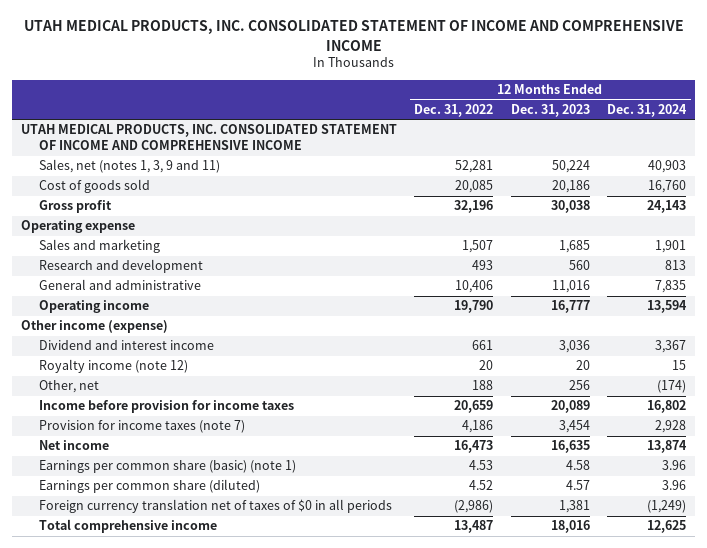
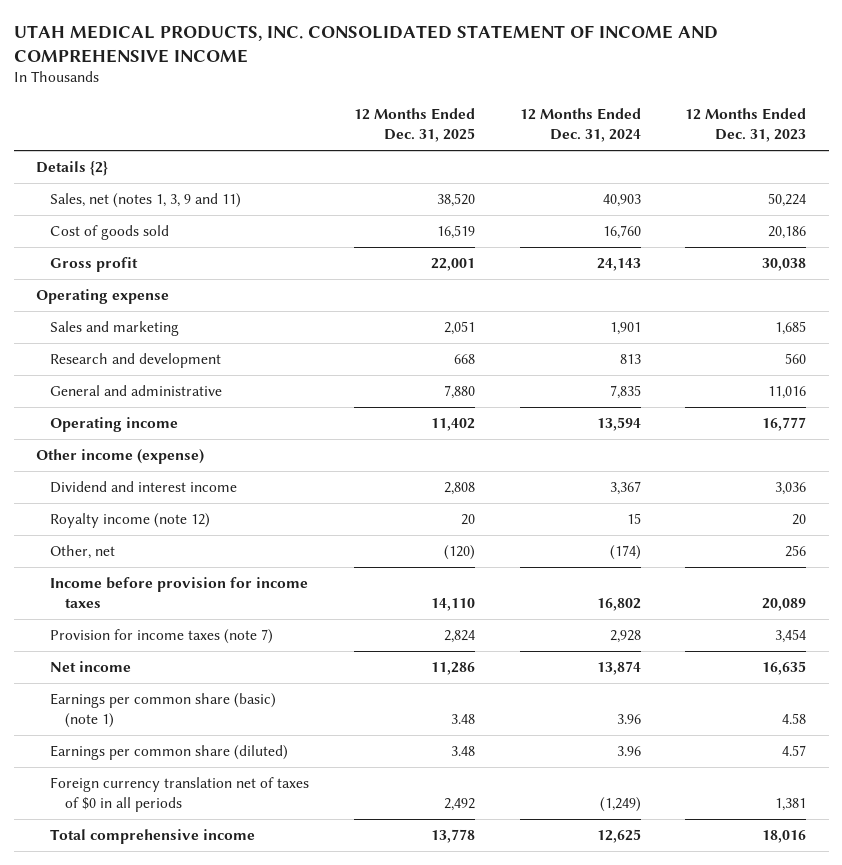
- | 12 Months Ended Dec. 31, 2022 | 12 Months Ended Dec. 31, 2023 | 12 Months Ended Dec. 31, 2024
+ | 12 Months Ended Dec. 31, 2025 | 12 Months Ended Dec. 31, 2024 | 12 Months Ended Dec. 31, 2023
- UTAH MEDICAL PRODUCTS, INC. CONSOLIDATED STATEMENT OF INCOME AND COMPREHENSIVE INCOME
+ Details {2}

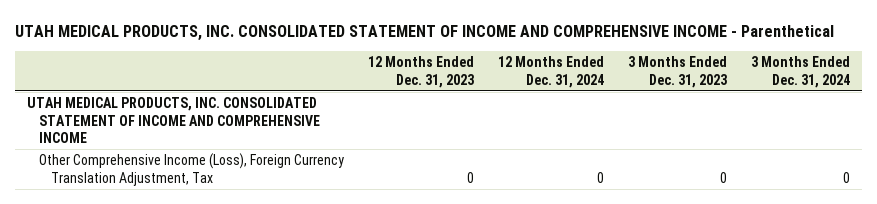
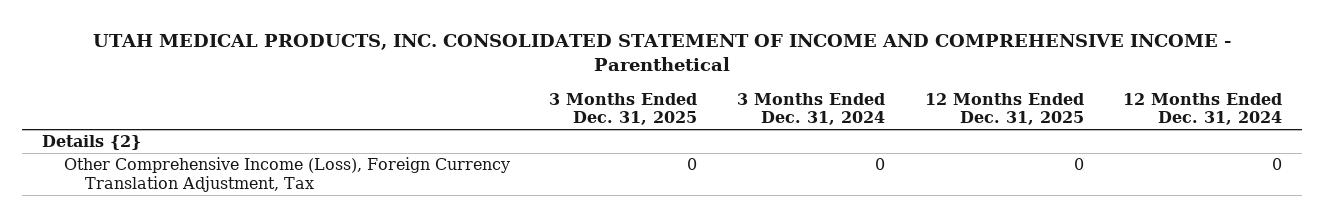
- | 12 Months Ended Dec. 31, 2023 | 12 Months Ended Dec. 31, 2024 | 3 Months Ended Dec. 31, 2023 | 3 Months Ended Dec. 31, 2024
+ | 3 Months Ended Dec. 31, 2025 | 3 Months Ended Dec. 31, 2024 | 12 Months Ended Dec. 31, 2025 | 12 Months Ended Dec. 31, 2024
- UTAH MEDICAL PRODUCTS, INC. CONSOLIDATED STATEMENT OF INCOME AND COMPREHENSIVE INCOME
+ Details {2}

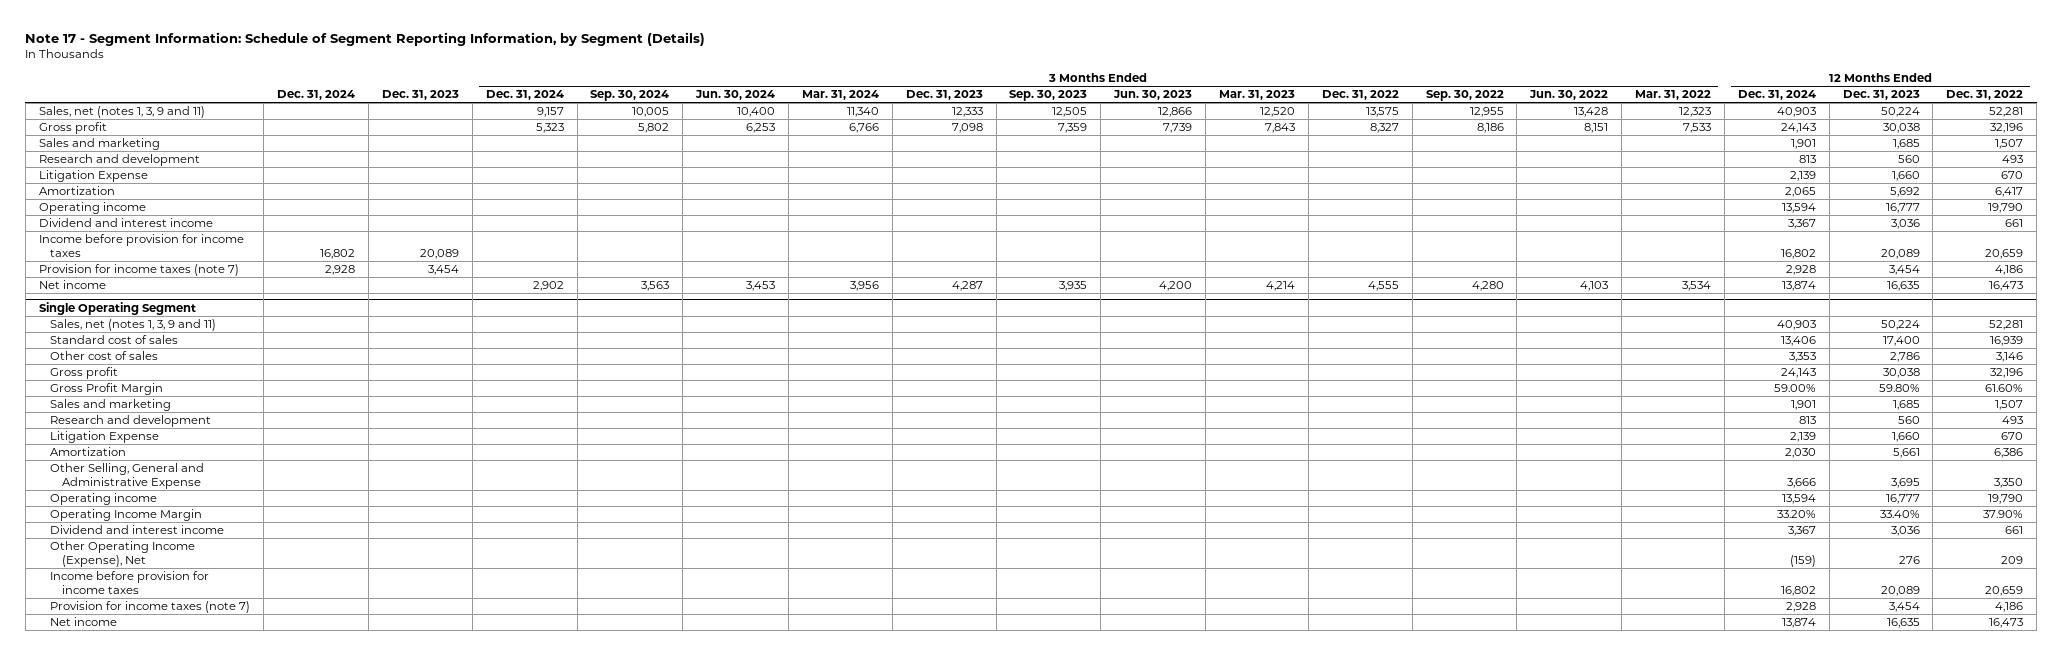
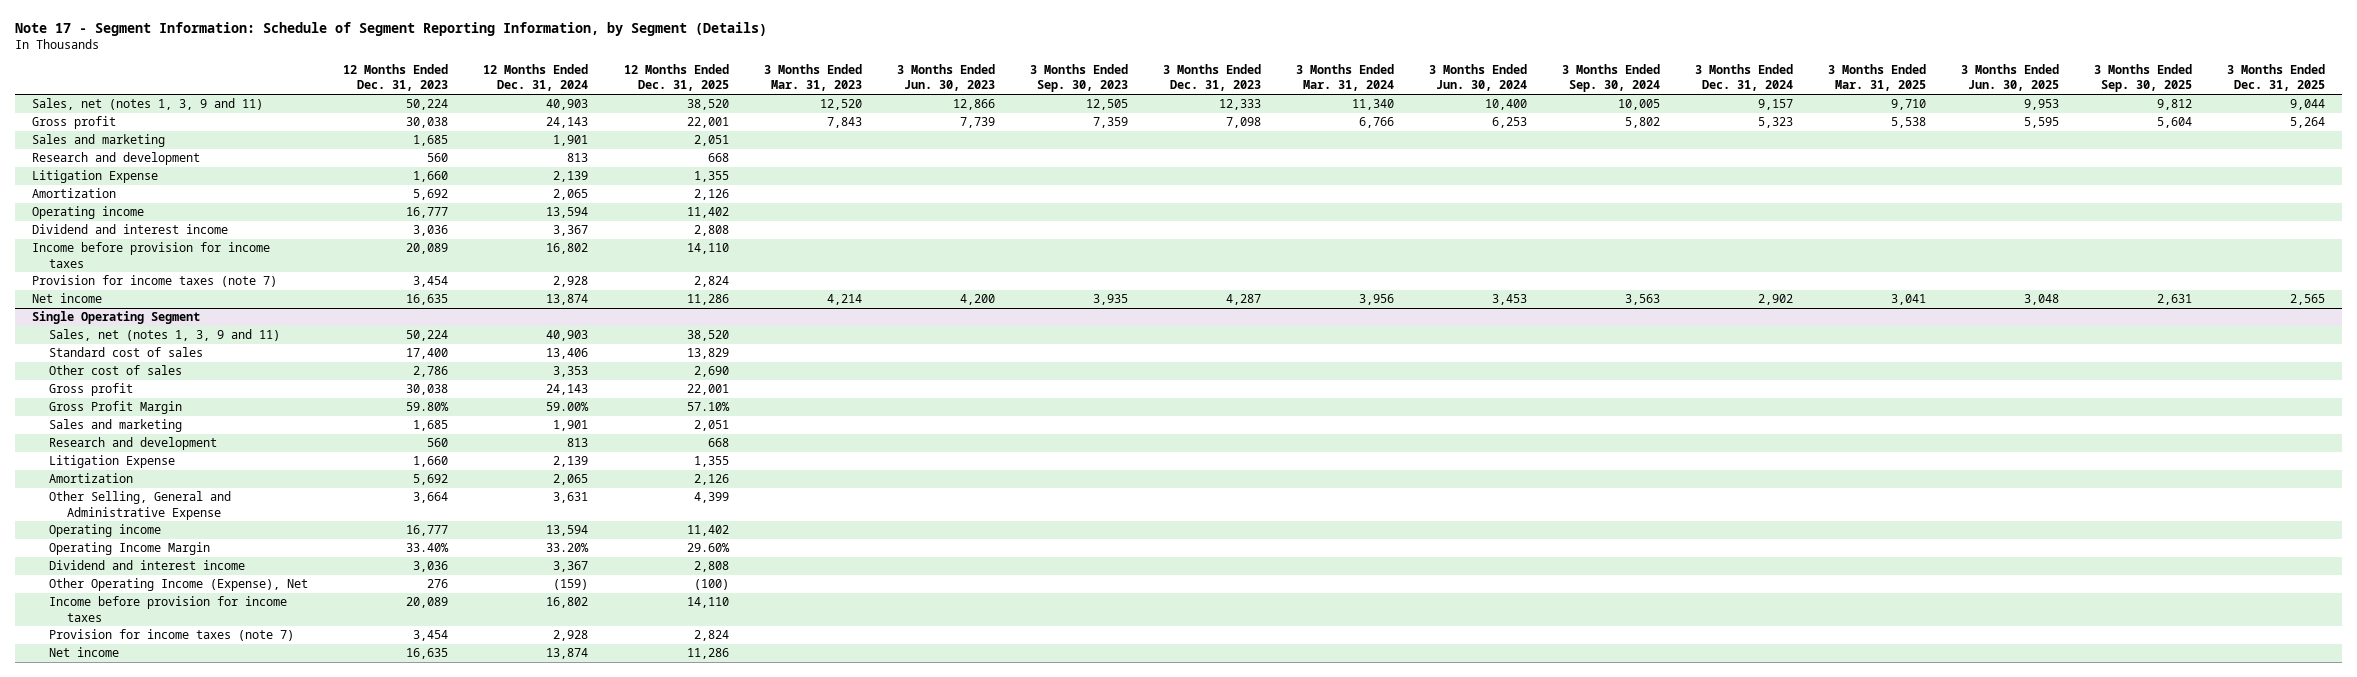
- | Dec. 31, 2024 | Dec. 31, 2023 | 3 Months Ended Dec. 31, 2024 | 3 Months Ended Sep. 30, 2024 | 3 Months Ended Jun. 30, 2024 | 3 Months Ended Mar. 31, 2024 | 3 Months Ended Dec. 31, 2023 | 3 Months Ended Sep. 30, 2023 | 3 Months Ended Jun. 30, 2023 | 3 Months Ended Mar. 31, 2023 | 3 Months Ended Dec. 31, 2022 | 3 Months Ended Sep. 30, 2022 | 3 Months Ended Jun. 30, 2022 | 3 Months Ended Mar. 31, 2022 | 12 Months Ended Dec. 31, 2024 | 12 Months Ended Dec. 31, 2023 | 12 Months Ended Dec. 31, 2022
+ | 12 Months Ended Dec. 31, 2023 | 12 Months Ended Dec. 31, 2024 | 12 Months Ended Dec. 31, 2025 | 3 Months Ended Mar. 31, 2023 | 3 Months Ended Jun. 30, 2023 | 3 Months Ended Sep. 30, 2023 | 3 Months Ended Dec. 31, 2023 | 3 Months Ended Mar. 31, 2024 | 3 Months Ended Jun. 30, 2024 | 3 Months Ended Sep. 30, 2024 | 3 Months Ended Dec. 31, 2024 | 3 Months Ended Mar. 31, 2025 | 3 Months Ended Jun. 30, 2025 | 3 Months Ended Sep. 30, 2025 | 3 Months Ended Dec. 31, 2025
@ Single Operating Segment
- Amortization | | | | | | | | | | | | | | | 2,030 | 5,661 | 6,386
- Other Selling, General and Administrative Expense | | | | | | | | | | | | | | | 3,666 | 3,695 | 3,350
+ Amortization | 5,692 | 2,065 | 2,126 | | | | | | | | | | | |
+ Other Selling, General and Administrative Expense | 3,664 | 3,631 | 4,399 | | | | | | | | | | | |

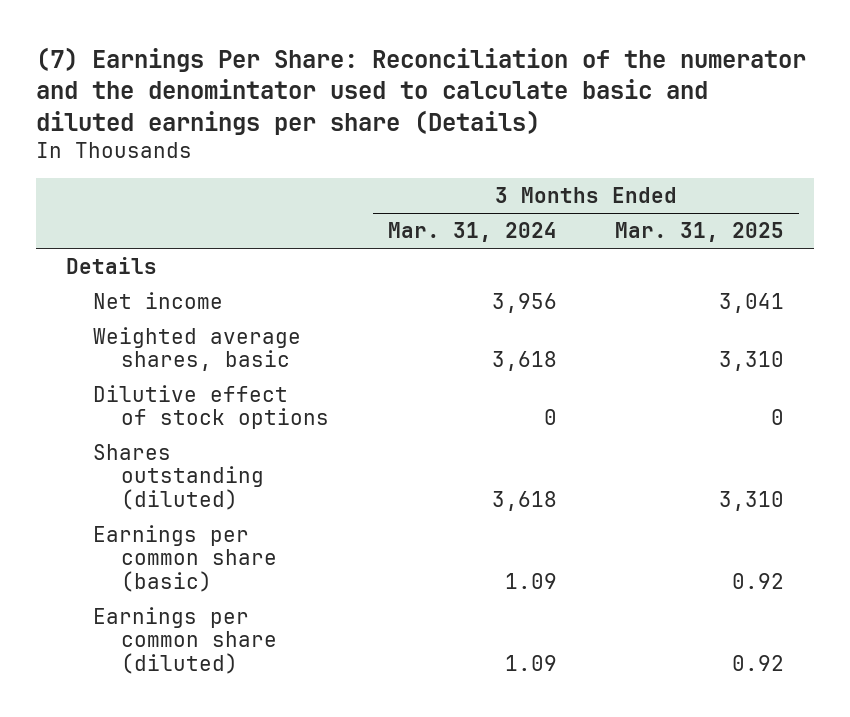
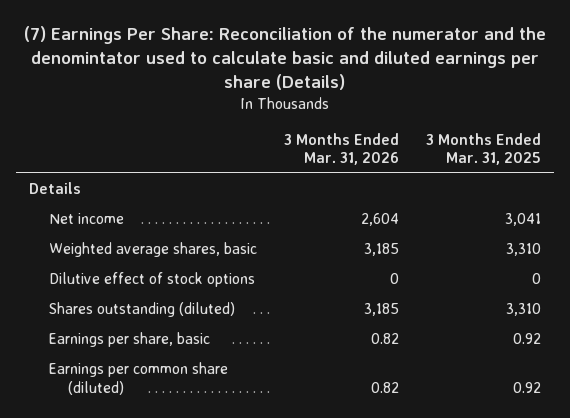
- | 3 Months Ended Mar. 31, 2024 | 3 Months Ended Mar. 31, 2025
+ | 3 Months Ended Mar. 31, 2026 | 3 Months Ended Mar. 31, 2025
- Earnings per common share (basic) | 1.09 | 0.92
+ Earnings per share, basic | 0.82 | 0.92

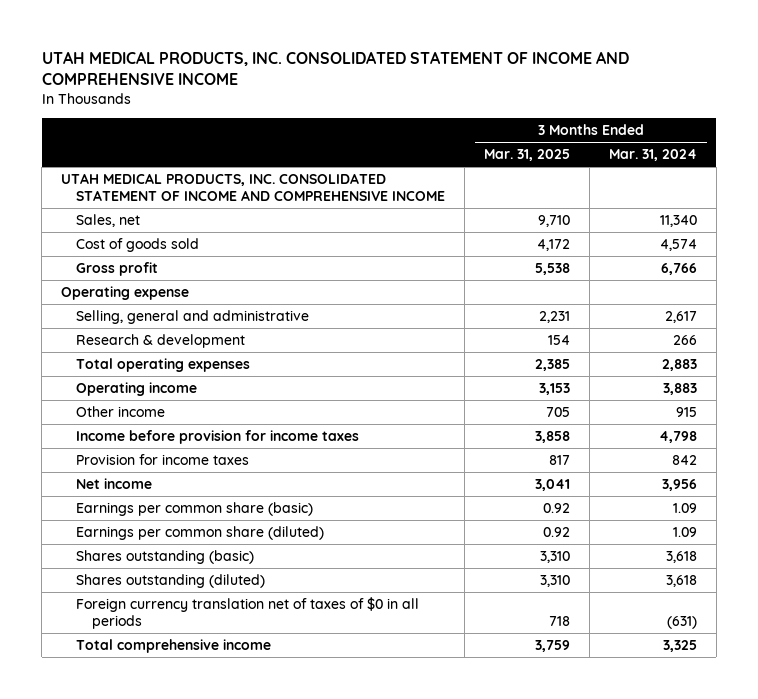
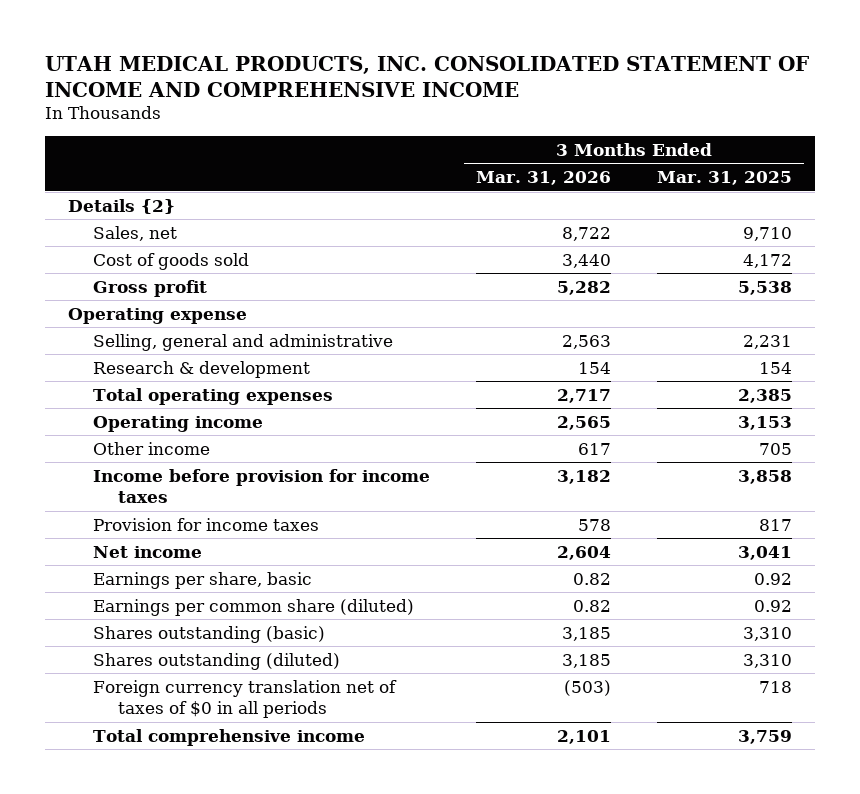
- | 3 Months Ended Mar. 31, 2025 | 3 Months Ended Mar. 31, 2024
+ | 3 Months Ended Mar. 31, 2026 | 3 Months Ended Mar. 31, 2025
- UTAH MEDICAL PRODUCTS, INC. CONSOLIDATED STATEMENT OF INCOME AND COMPREHENSIVE INCOME
+ Details {2}
- Earnings per common share (basic) | 0.92 | 1.09
+ Earnings per share, basic | 0.82 | 0.92

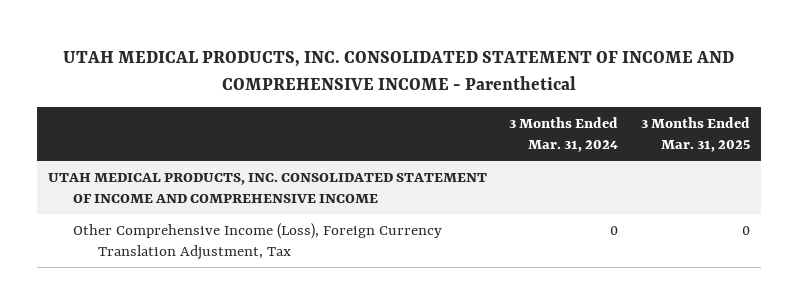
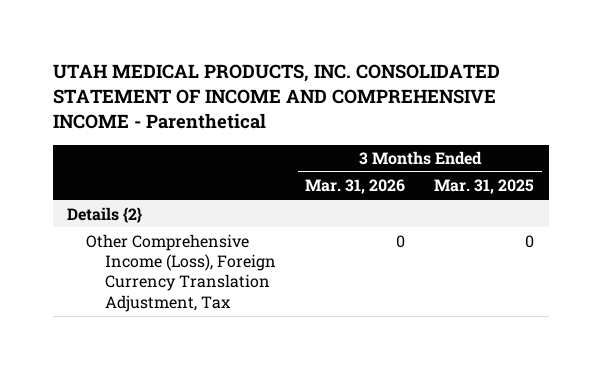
- | 3 Months Ended Mar. 31, 2024 | 3 Months Ended Mar. 31, 2025
+ | 3 Months Ended Mar. 31, 2026 | 3 Months Ended Mar. 31, 2025
- UTAH MEDICAL PRODUCTS, INC. CONSOLIDATED STATEMENT OF INCOME AND COMPREHENSIVE INCOME
+ Details {2}

